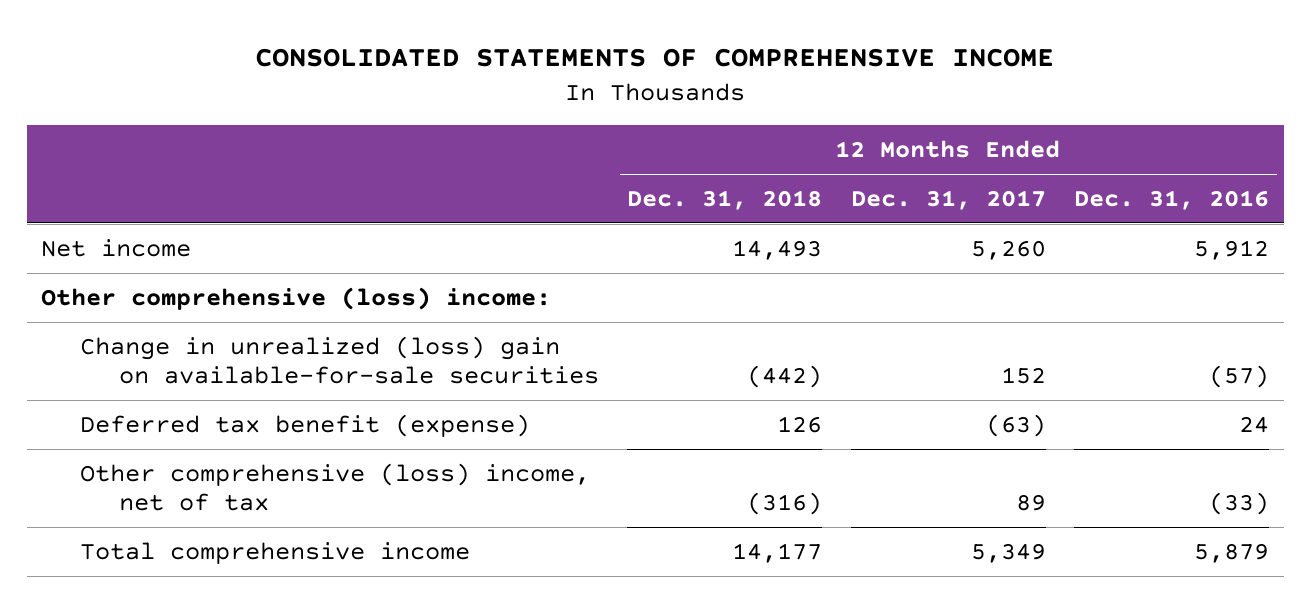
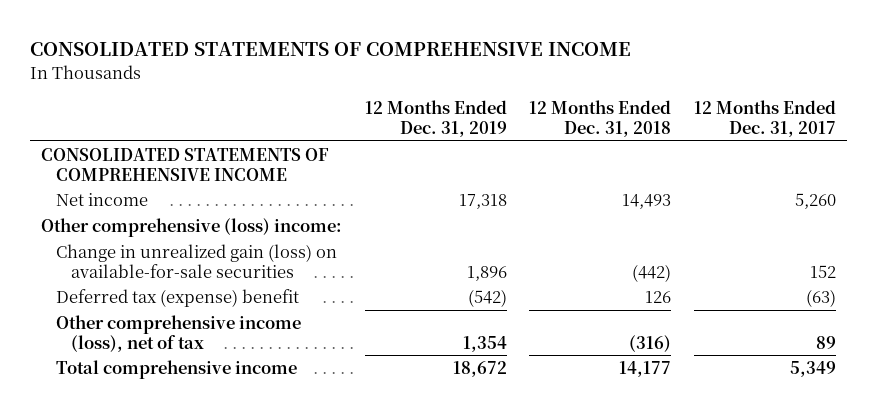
- | 12 Months Ended Dec. 31, 2018 | 12 Months Ended Dec. 31, 2017 | 12 Months Ended Dec. 31, 2016
+ | 12 Months Ended Dec. 31, 2019 | 12 Months Ended Dec. 31, 2018 | 12 Months Ended Dec. 31, 2017
+ CONSOLIDATED STATEMENTS OF COMPREHENSIVE INCOME
- Change in unrealized (loss) gain on available-for-sale securities | (442) | 152 | (57)
- Deferred tax benefit (expense) | 126 | (63) | 24
- Other comprehensive (loss) income, net of tax | (316) | 89 | (33)
+ Change in unrealized gain (loss) on available-for-sale securities | 1,896 | (442) | 152
+ Deferred tax (expense) benefit | (542) | 126 | (63)
+ Other comprehensive income (loss), net of tax | 1,354 | (316) | 89

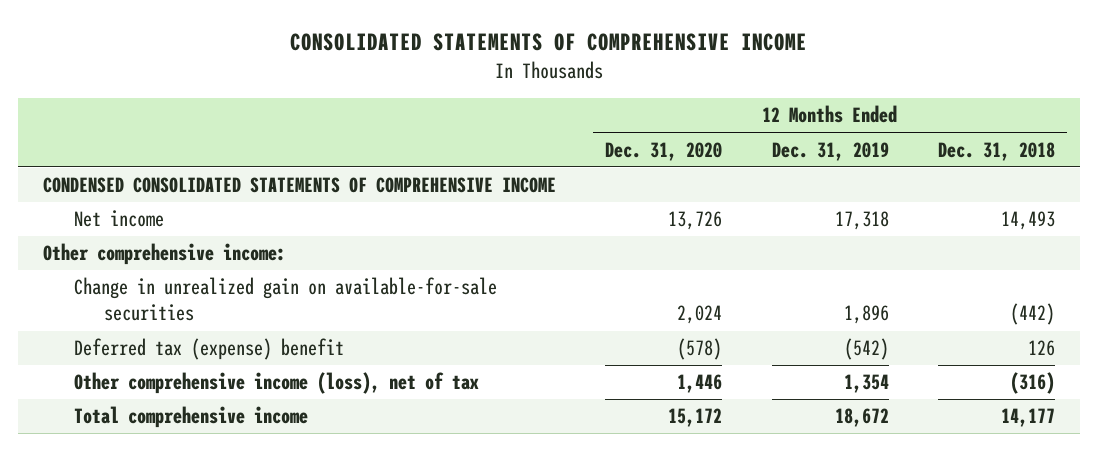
- | 12 Months Ended Dec. 31, 2019 | 12 Months Ended Dec. 31, 2018 | 12 Months Ended Dec. 31, 2017
+ | 12 Months Ended Dec. 31, 2020 | 12 Months Ended Dec. 31, 2019 | 12 Months Ended Dec. 31, 2018
- CONSOLIDATED STATEMENTS OF COMPREHENSIVE INCOME
+ CONDENSED CONSOLIDATED STATEMENTS OF COMPREHENSIVE INCOME
- Other comprehensive (loss) income:
- Change in unrealized gain (loss) on available-for-sale securities | 1,896 | (442) | 152
+ Other comprehensive income:
+ Change in unrealized gain on available-for-sale securities | 2,024 | 1,896 | (442)

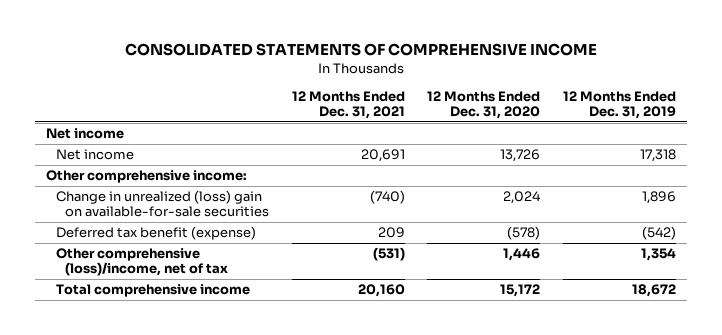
- | 12 Months Ended Dec. 31, 2020 | 12 Months Ended Dec. 31, 2019 | 12 Months Ended Dec. 31, 2018
+ | 12 Months Ended Dec. 31, 2021 | 12 Months Ended Dec. 31, 2020 | 12 Months Ended Dec. 31, 2019
- CONDENSED CONSOLIDATED STATEMENTS OF COMPREHENSIVE INCOME
+ Net income
- Change in unrealized gain on available-for-sale securities | 2,024 | 1,896 | (442)
- Deferred tax (expense) benefit | (578) | (542) | 126
- Other comprehensive income (loss), net of tax | 1,446 | 1,354 | (316)
+ Change in unrealized (loss) gain on available-for-sale securities | (740) | 2,024 | 1,896
+ Deferred tax benefit (expense) | 209 | (578) | (542)
+ Other comprehensive (loss)/income, net of tax | (531) | 1,446 | 1,354

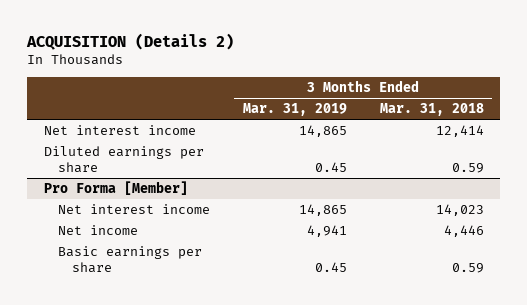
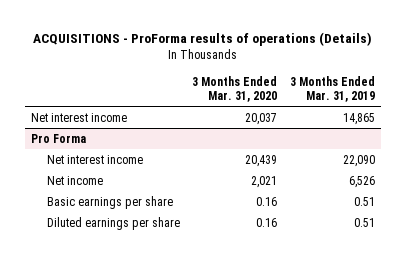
- ACQUISITION (Details 2)
+ ACQUISITIONS - ProForma results of operations (Details)
- | 3 Months Ended Mar. 31, 2019 | 3 Months Ended Mar. 31, 2018
+ | 3 Months Ended Mar. 31, 2020 | 3 Months Ended Mar. 31, 2019
- Diluted earnings per share | 0.45 | 0.59
- Pro Forma [Member]
- Net interest income | 14,865 | 14,023
- Net income | 4,941 | 4,446
- Basic earnings per share | 0.45 | 0.59
+ Pro Forma
+ Net interest income | 20,439 | 22,090
+ Net income | 2,021 | 6,526
+ Basic earnings per share | 0.16 | 0.51
+ Diluted earnings per share | 0.16 | 0.51

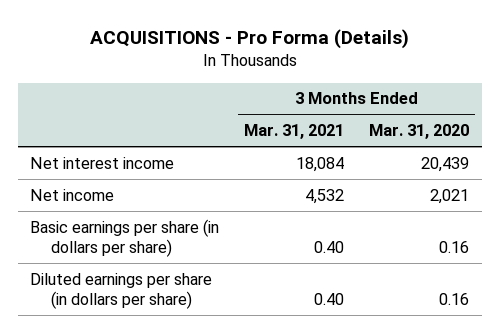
- ACQUISITIONS - ProForma results of operations (Details)
+ ACQUISITIONS - Pro Forma (Details)
- | 3 Months Ended Mar. 31, 2020 | 3 Months Ended Mar. 31, 2019
+ | 3 Months Ended Mar. 31, 2021 | 3 Months Ended Mar. 31, 2020
- Net interest income | 20,037 | 14,865
- Pro Forma
- Basic earnings per share | 0.16 | 0.51
- Diluted earnings per share | 0.16 | 0.51
+ Basic earnings per share (in dollars per share) | 0.40 | 0.16
+ Diluted earnings per share (in dollars per share) | 0.40 | 0.16

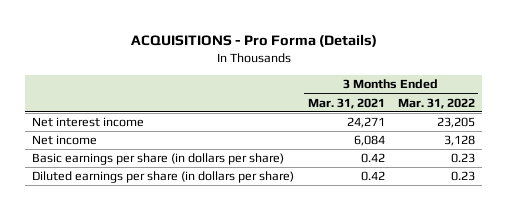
- | 3 Months Ended Mar. 31, 2021 | 3 Months Ended Mar. 31, 2020
+ | 3 Months Ended Mar. 31, 2021 | 3 Months Ended Mar. 31, 2022
- Net interest income | 18,084 | 20,439
- Net income | 4,532 | 2,021
- Basic earnings per share (in dollars per share) | 0.40 | 0.16
- Diluted earnings per share (in dollars per share) | 0.40 | 0.16
+ Net interest income | 24,271 | 23,205
+ Net income | 6,084 | 3,128
+ Basic earnings per share (in dollars per share) | 0.42 | 0.23
+ Diluted earnings per share (in dollars per share) | 0.42 | 0.23

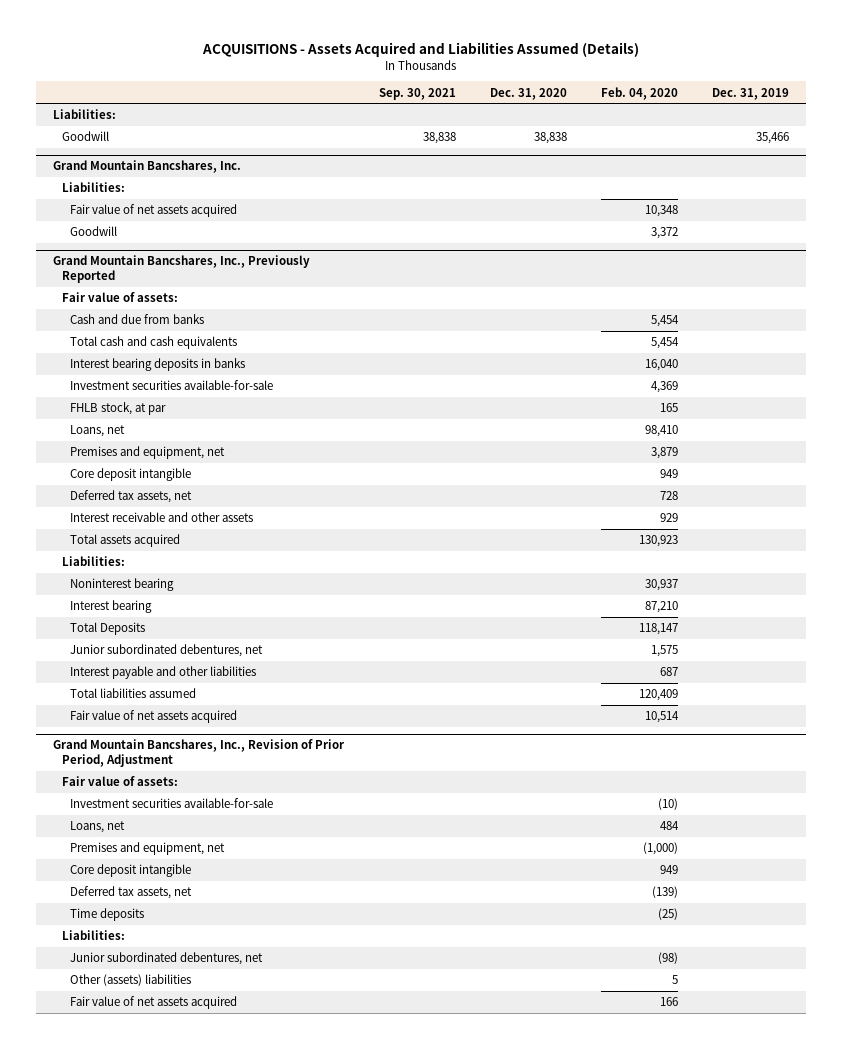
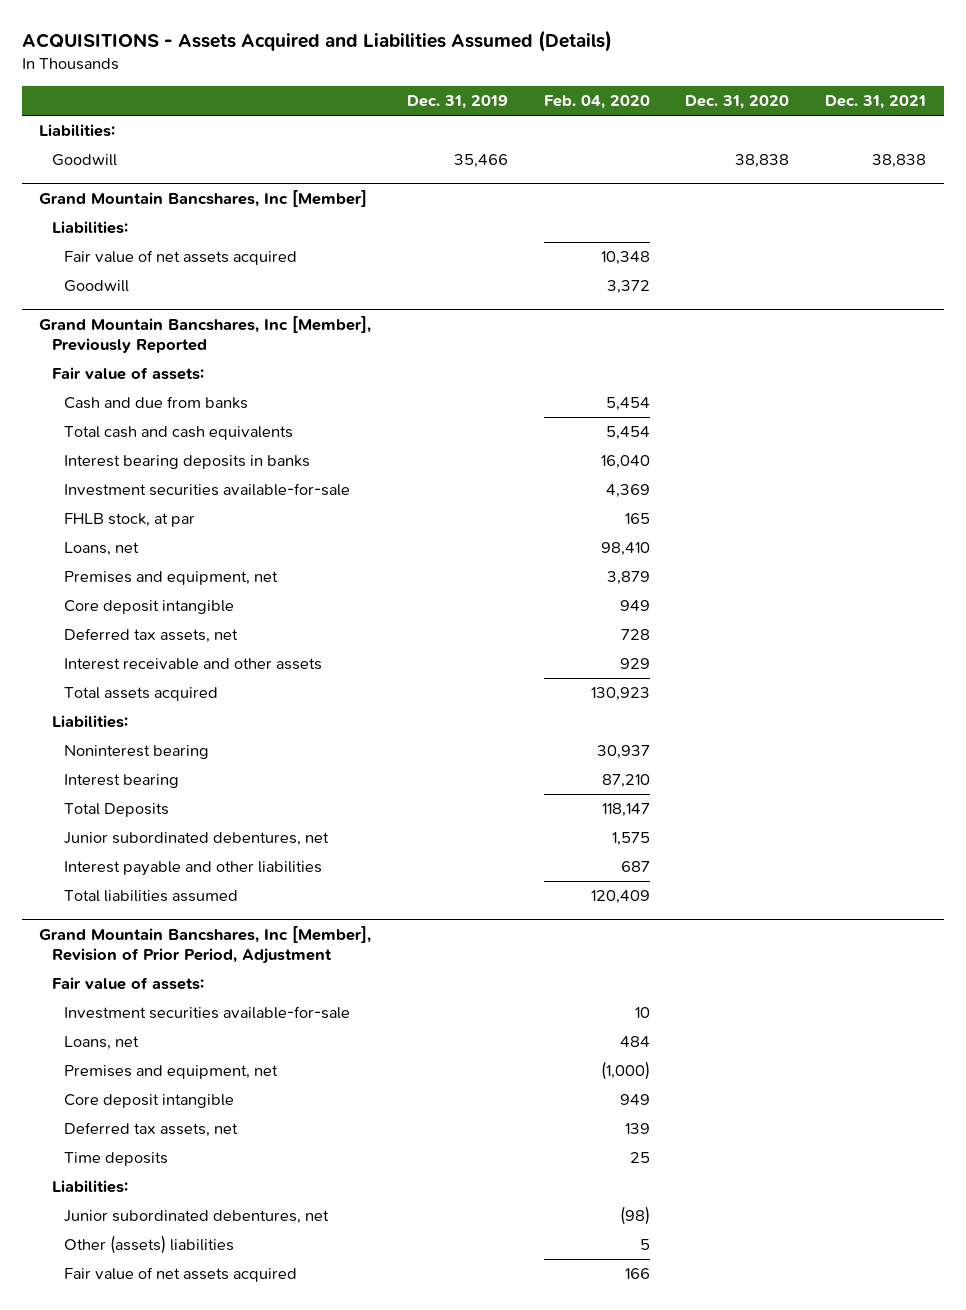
- | Sep. 30, 2021 | Dec. 31, 2020 | Feb. 04, 2020 | Dec. 31, 2019
+ | Dec. 31, 2019 | Feb. 04, 2020 | Dec. 31, 2020 | Dec. 31, 2021
- Grand Mountain Bancshares, Inc.
+ Grand Mountain Bancshares, Inc [Member]
- Grand Mountain Bancshares, Inc., Previously Reported
+ Grand Mountain Bancshares, Inc [Member], Previously Reported
- Fair value of net assets acquired | | | 10,514 |
- Grand Mountain Bancshares, Inc., Revision of Prior Period, Adjustment
+ Grand Mountain Bancshares, Inc [Member], Revision of Prior Period, Adjustment
- Investment securities available-for-sale | | | (10) |
+ Investment securities available-for-sale | | 10 | |
- Deferred tax assets, net | | | (139) |
- Time deposits | | | (25) |
+ Deferred tax assets, net | | 139 | |
+ Time deposits | | 25 | |

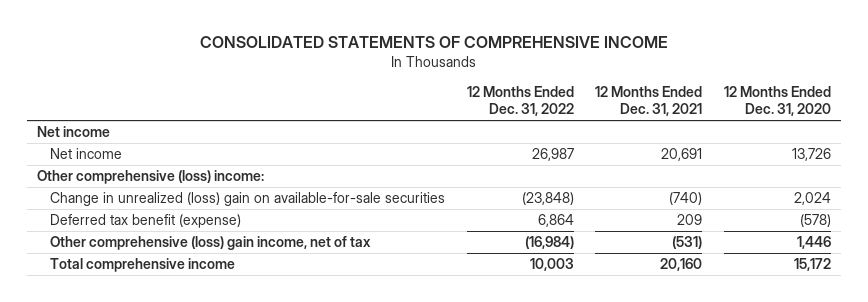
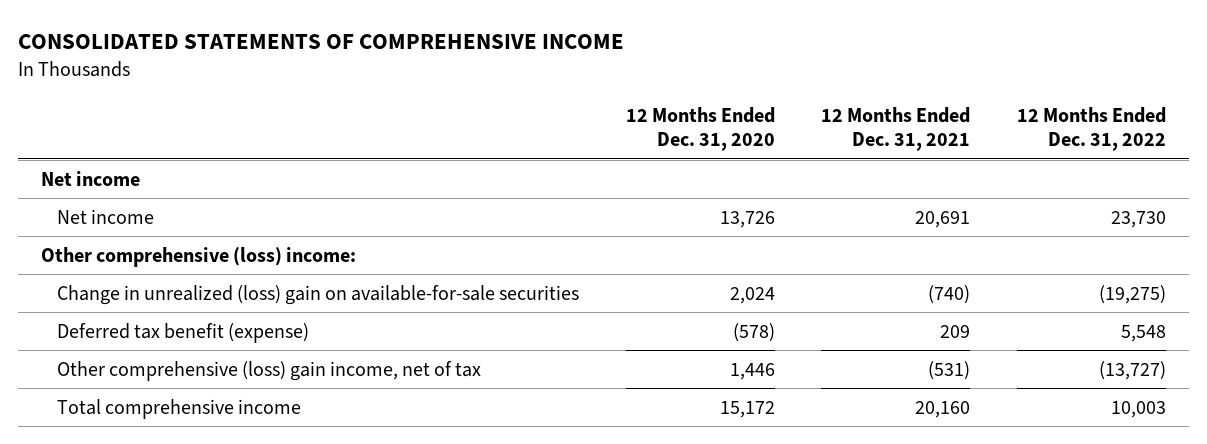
- | 12 Months Ended Dec. 31, 2022 | 12 Months Ended Dec. 31, 2021 | 12 Months Ended Dec. 31, 2020
+ | 12 Months Ended Dec. 31, 2020 | 12 Months Ended Dec. 31, 2021 | 12 Months Ended Dec. 31, 2022
- Net income | 26,987 | 20,691 | 13,726
+ Net income | 13,726 | 20,691 | 23,730
- Change in unrealized (loss) gain on available-for-sale securities | (23,848) | (740) | 2,024
- Deferred tax benefit (expense) | 6,864 | 209 | (578)
- Other comprehensive (loss) gain income, net of tax | (16,984) | (531) | 1,446
+ Change in unrealized (loss) gain on available-for-sale securities | 2,024 | (740) | (19,275)
+ Deferred tax benefit (expense) | (578) | 209 | 5,548
+ Other comprehensive (loss) gain income, net of tax | 1,446 | (531) | (13,727)

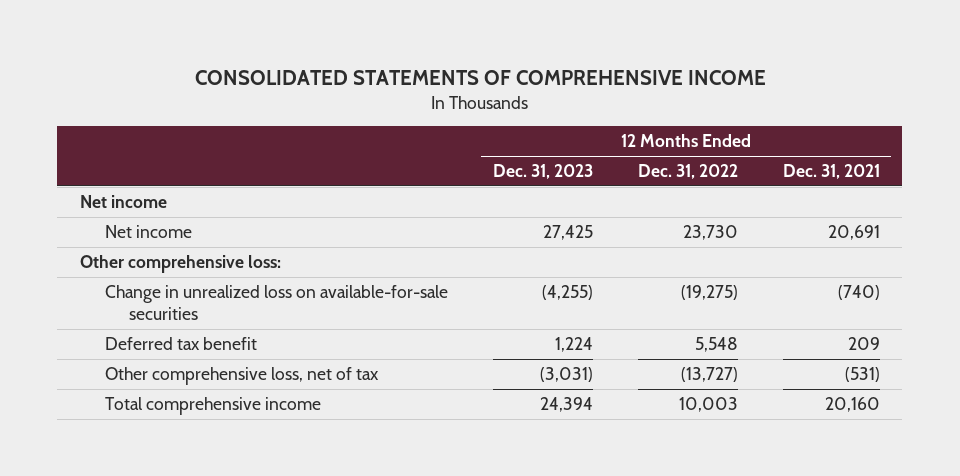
- | 12 Months Ended Dec. 31, 2020 | 12 Months Ended Dec. 31, 2021 | 12 Months Ended Dec. 31, 2022
+ | 12 Months Ended Dec. 31, 2023 | 12 Months Ended Dec. 31, 2022 | 12 Months Ended Dec. 31, 2021
- Other comprehensive (loss) income:
- Change in unrealized (loss) gain on available-for-sale securities | 2,024 | (740) | (19,275)
- Deferred tax benefit (expense) | (578) | 209 | 5,548
- Other comprehensive (loss) gain income, net of tax | 1,446 | (531) | (13,727)
+ Other comprehensive loss:
+ Change in unrealized loss on available-for-sale securities | (4,255) | (19,275) | (740)
+ Deferred tax benefit | 1,224 | 5,548 | 209
+ Other comprehensive loss, net of tax | (3,031) | (13,727) | (531)

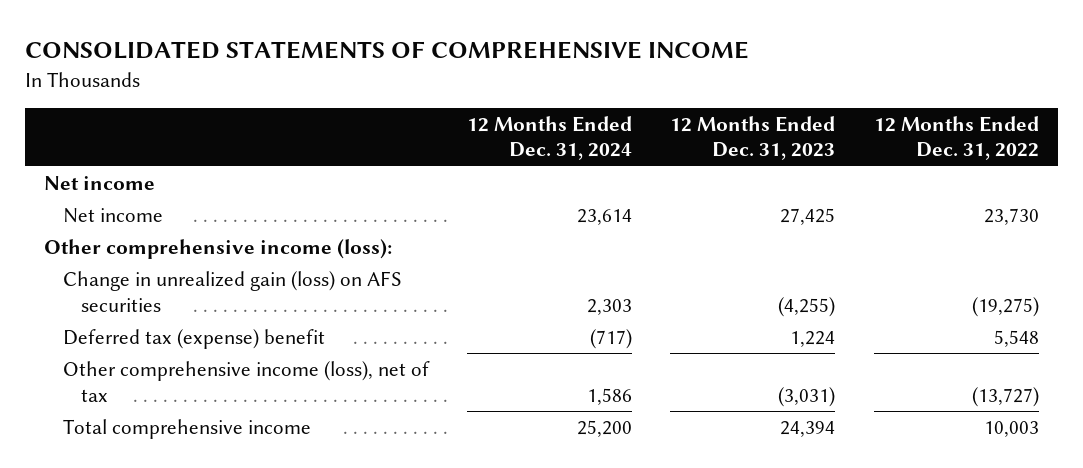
- | 12 Months Ended Dec. 31, 2023 | 12 Months Ended Dec. 31, 2022 | 12 Months Ended Dec. 31, 2021
+ | 12 Months Ended Dec. 31, 2024 | 12 Months Ended Dec. 31, 2023 | 12 Months Ended Dec. 31, 2022
- Other comprehensive loss:
- Change in unrealized loss on available-for-sale securities | (4,255) | (19,275) | (740)
- Deferred tax benefit | 1,224 | 5,548 | 209
- Other comprehensive loss, net of tax | (3,031) | (13,727) | (531)
+ Other comprehensive income (loss):
+ Change in unrealized gain (loss) on AFS securities | 2,303 | (4,255) | (19,275)
+ Deferred tax (expense) benefit | (717) | 1,224 | 5,548
+ Other comprehensive income (loss), net of tax | 1,586 | (3,031) | (13,727)

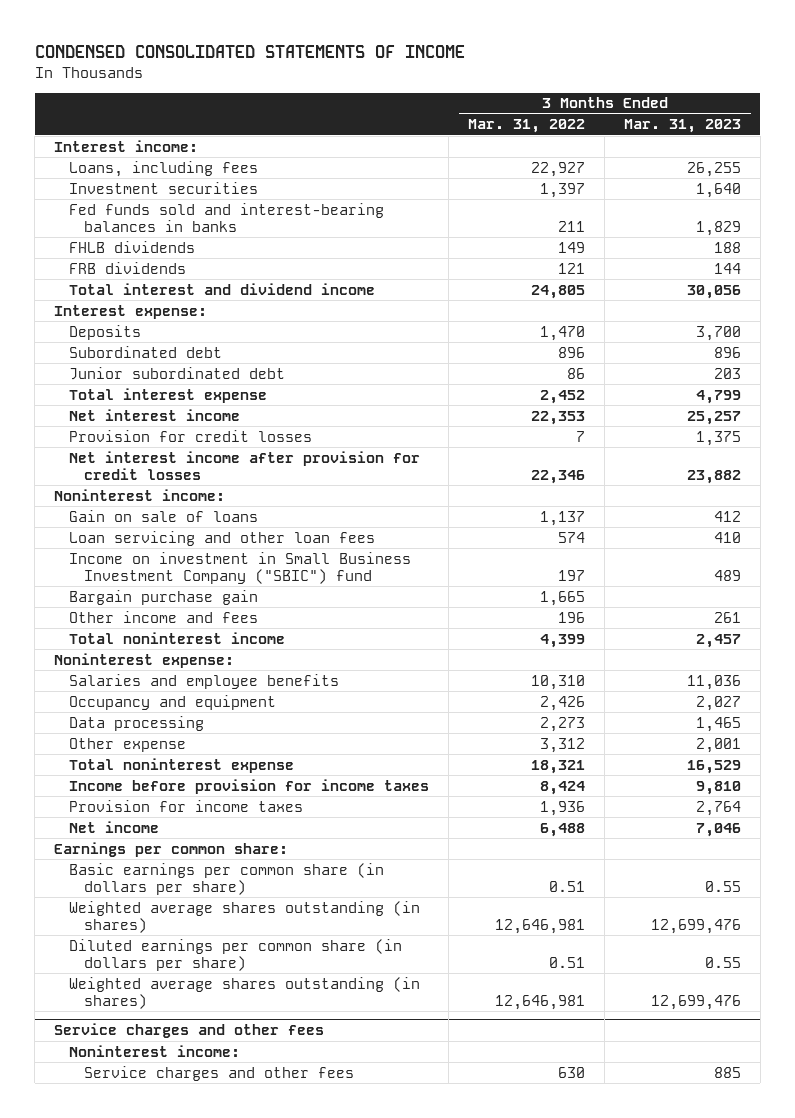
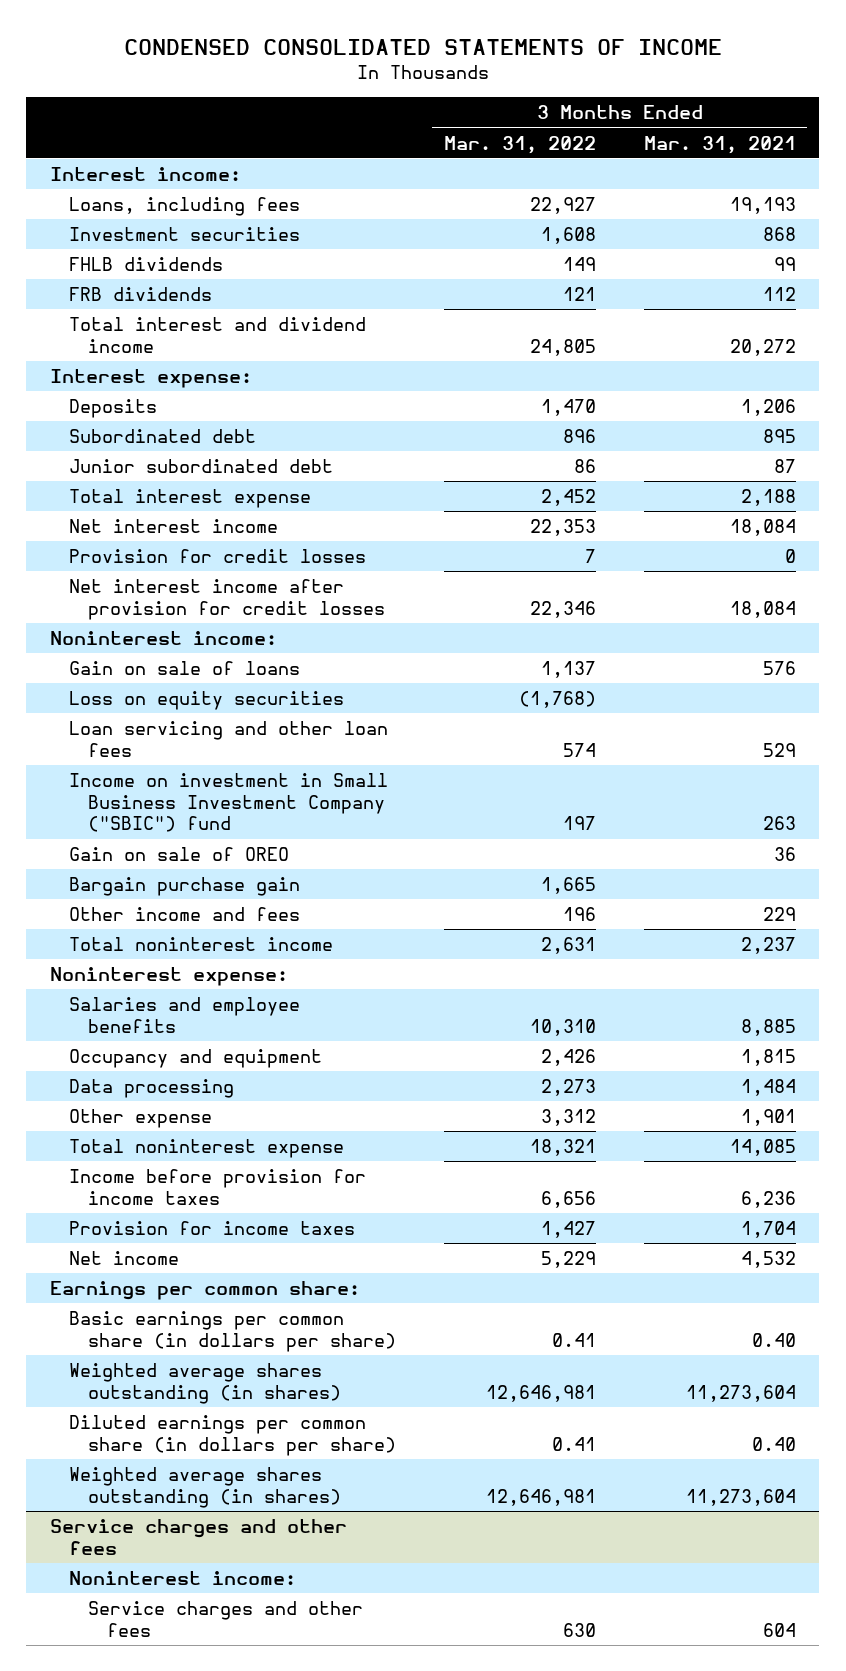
- | 3 Months Ended Mar. 31, 2022 | 3 Months Ended Mar. 31, 2023
+ | 3 Months Ended Mar. 31, 2022 | 3 Months Ended Mar. 31, 2021
- Investment securities | 1,397 | 1,640
- Fed funds sold and interest-bearing balances in banks | 211 | 1,829
+ Investment securities | 1,608 | 868
+ Loss on equity securities | (1,768) |
+ Gain on sale of OREO | | 36
- Total noninterest income | 4,399 | 2,457
+ Total noninterest income | 2,631 | 2,237
- Income before provision for income taxes | 8,424 | 9,810
- Provision for income taxes | 1,936 | 2,764
- Net income | 6,488 | 7,046
+ Income before provision for income taxes | 6,656 | 6,236
+ Provision for income taxes | 1,427 | 1,704
+ Net income | 5,229 | 4,532
- Basic earnings per common share (in dollars per share) | 0.51 | 0.55
+ Basic earnings per common share (in dollars per share) | 0.41 | 0.40
- Diluted earnings per common share (in dollars per share) | 0.51 | 0.55
+ Diluted earnings per common share (in dollars per share) | 0.41 | 0.40

